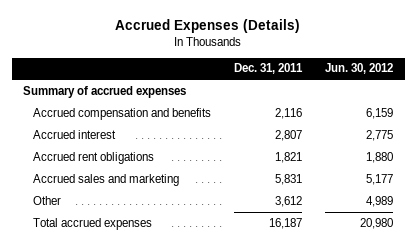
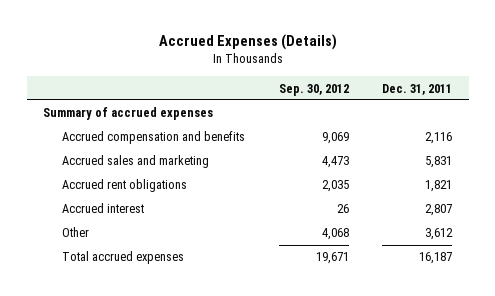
- | Dec. 31, 2011 | Jun. 30, 2012
+ | Sep. 30, 2012 | Dec. 31, 2011
moved down: Accrued rent obligations | 2,035 | 1,821
moved down: Accrued interest | 26 | 2,807

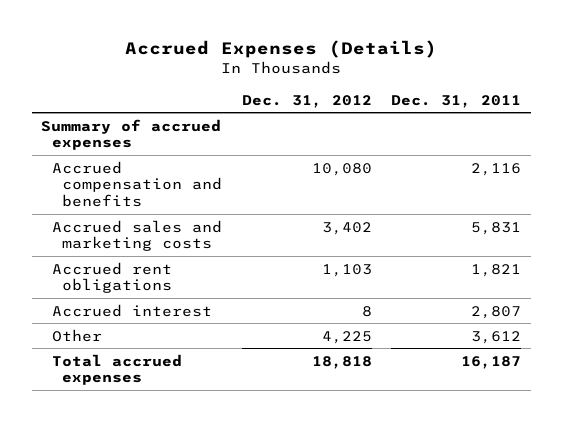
- | Sep. 30, 2012 | Dec. 31, 2011
+ | Dec. 31, 2012 | Dec. 31, 2011
- Accrued sales and marketing | 4,473 | 5,831
+ Accrued sales and marketing costs | 3,402 | 5,831

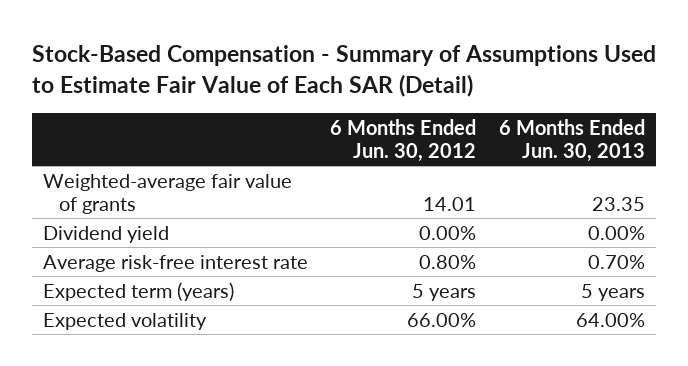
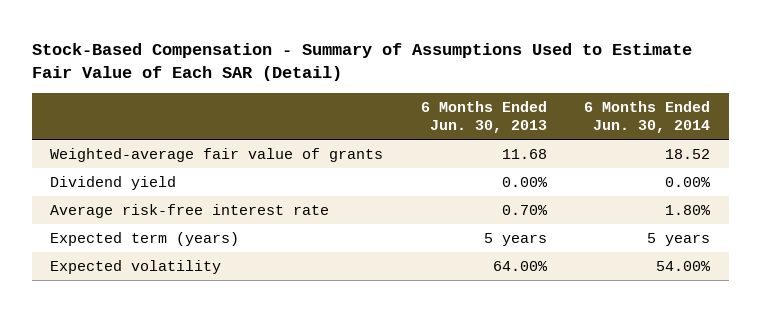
- | 6 Months Ended Jun. 30, 2012 | 6 Months Ended Jun. 30, 2013
+ | 6 Months Ended Jun. 30, 2013 | 6 Months Ended Jun. 30, 2014
- Weighted-average fair value of grants | 14.01 | 23.35
+ Weighted-average fair value of grants | 11.68 | 18.52

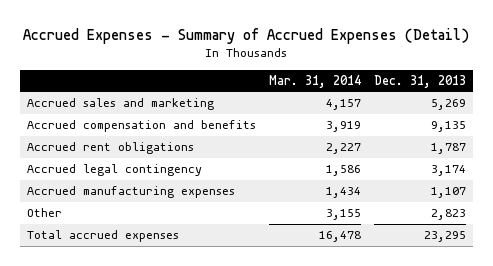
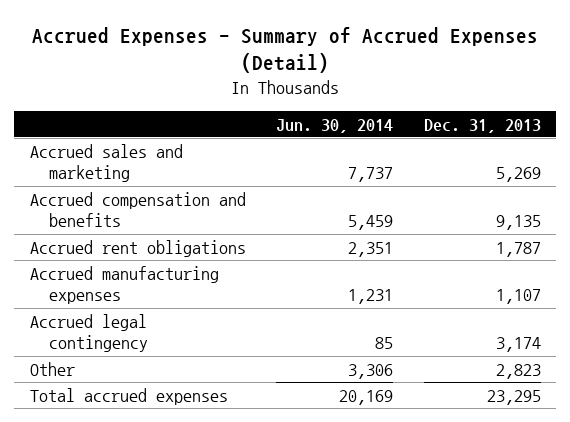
- | Mar. 31, 2014 | Dec. 31, 2013
+ | Jun. 30, 2014 | Dec. 31, 2013
moved down: Accrued legal contingency | 85 | 3,174

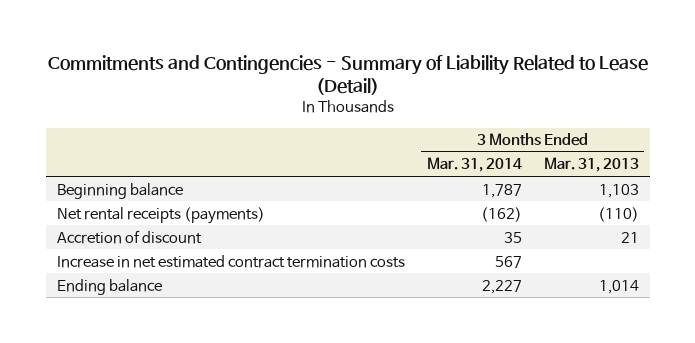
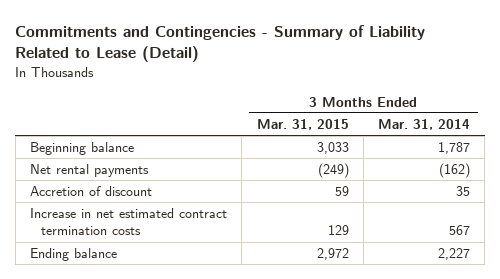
- | 3 Months Ended Mar. 31, 2014 | 3 Months Ended Mar. 31, 2013
+ | 3 Months Ended Mar. 31, 2015 | 3 Months Ended Mar. 31, 2014
- Net rental receipts (payments) | (162) | (110)
+ Net rental payments | (249) | (162)

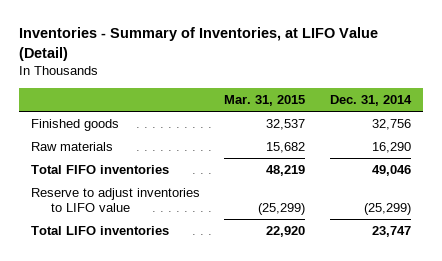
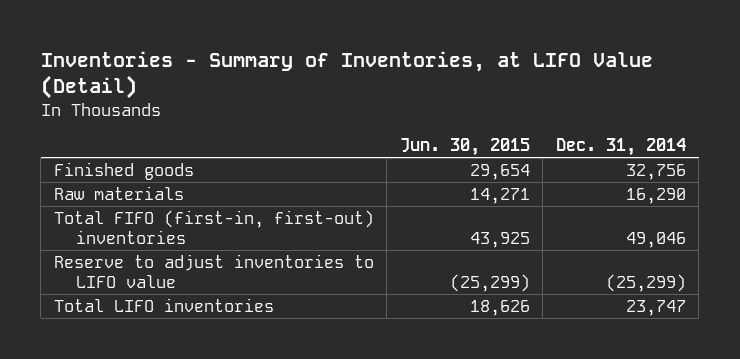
- | Mar. 31, 2015 | Dec. 31, 2014
+ | Jun. 30, 2015 | Dec. 31, 2014
- Total FIFO inventories | 48,219 | 49,046
+ Total FIFO (first-in, first-out) inventories | 43,925 | 49,046

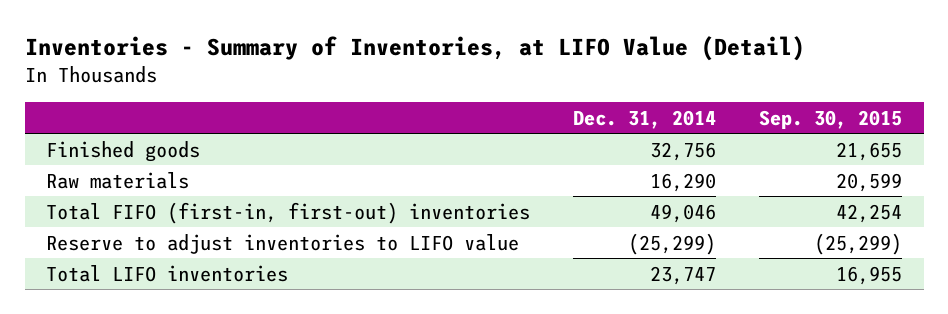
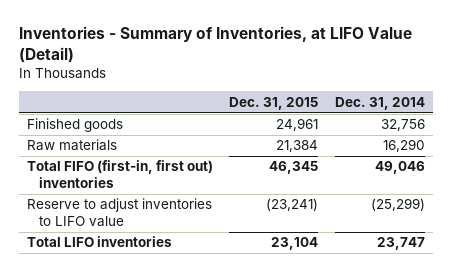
- | Dec. 31, 2014 | Sep. 30, 2015
+ | Dec. 31, 2015 | Dec. 31, 2014
- Total FIFO (first-in, first-out) inventories | 49,046 | 42,254
+ Total FIFO (first-in, first out) inventories | 46,345 | 49,046

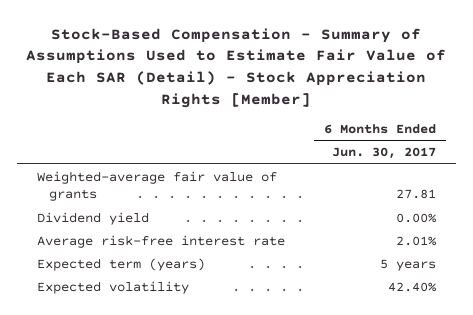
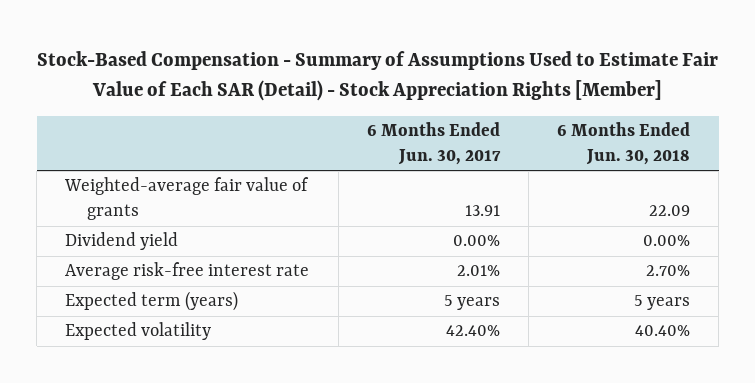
- | 6 Months Ended Jun. 30, 2017
+ | 6 Months Ended Jun. 30, 2017 | 6 Months Ended Jun. 30, 2018
- Weighted-average fair value of grants | 27.81
+ Weighted-average fair value of grants | 13.91 | 22.09

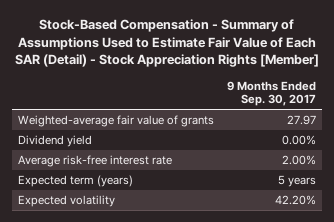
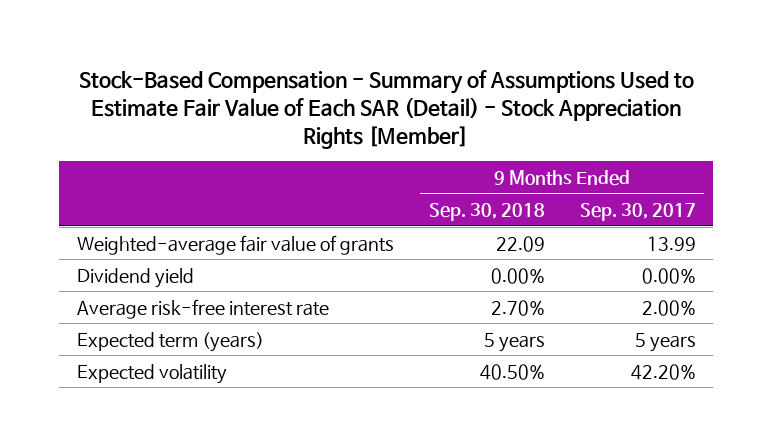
- | 9 Months Ended Sep. 30, 2017
+ | 9 Months Ended Sep. 30, 2018 | 9 Months Ended Sep. 30, 2017
- Weighted-average fair value of grants | 27.97
+ Weighted-average fair value of grants | 22.09 | 13.99

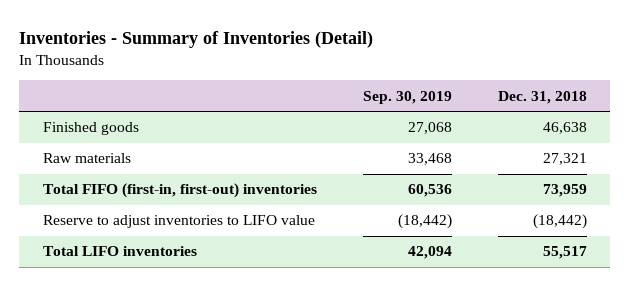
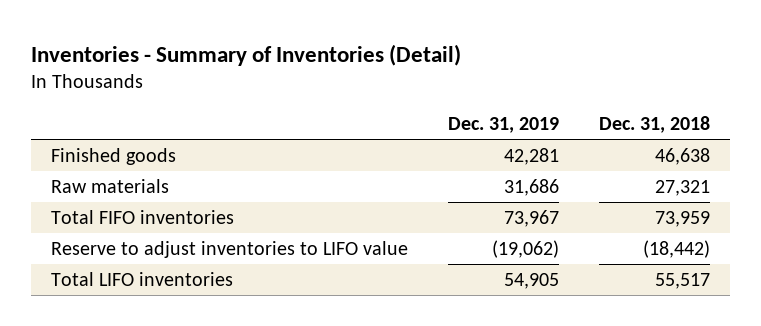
- | Sep. 30, 2019 | Dec. 31, 2018
+ | Dec. 31, 2019 | Dec. 31, 2018
- Total FIFO (first-in, first-out) inventories | 60,536 | 73,959
+ Total FIFO inventories | 73,967 | 73,959

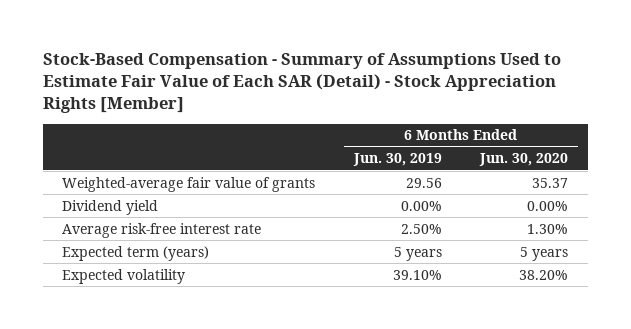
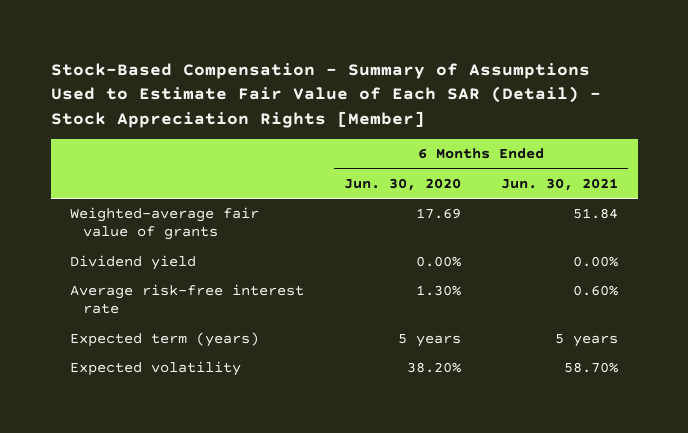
- | 6 Months Ended Jun. 30, 2019 | 6 Months Ended Jun. 30, 2020
+ | 6 Months Ended Jun. 30, 2020 | 6 Months Ended Jun. 30, 2021
- Weighted-average fair value of grants | 29.56 | 35.37
+ Weighted-average fair value of grants | 17.69 | 51.84

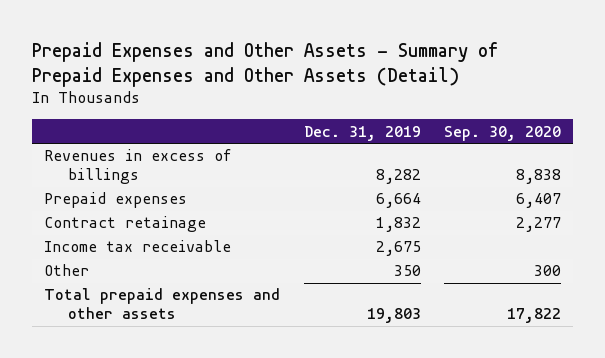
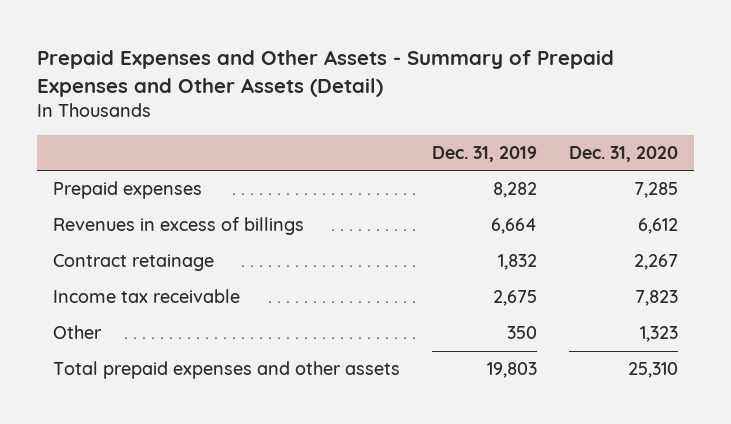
- | Dec. 31, 2019 | Sep. 30, 2020
+ | Dec. 31, 2019 | Dec. 31, 2020
- Revenues in excess of billings | 8,282 | 8,838
- Prepaid expenses | 6,664 | 6,407
+ Prepaid expenses | 8,282 | 7,285
+ Revenues in excess of billings | 6,664 | 6,612

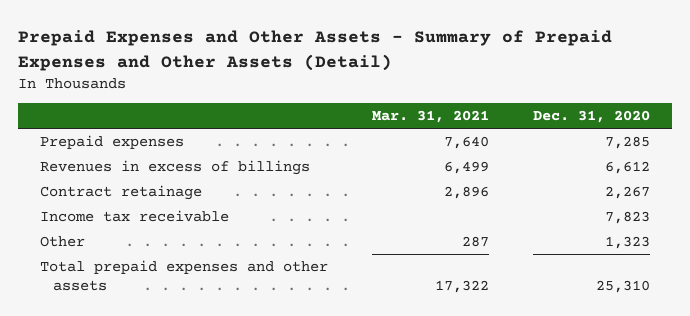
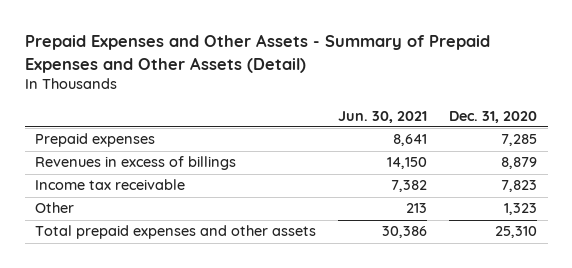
- | Mar. 31, 2021 | Dec. 31, 2020
+ | Jun. 30, 2021 | Dec. 31, 2020
- Revenues in excess of billings | 6,499 | 6,612
- Contract retainage | 2,896 | 2,267
+ Revenues in excess of billings | 14,150 | 8,879

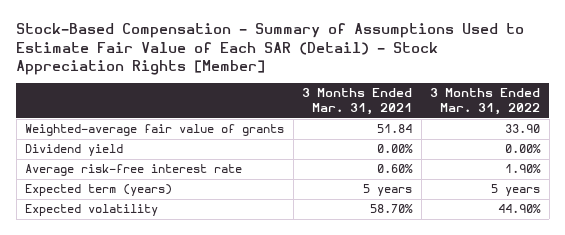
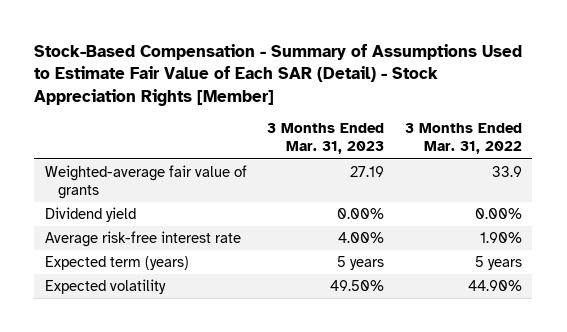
- | 3 Months Ended Mar. 31, 2021 | 3 Months Ended Mar. 31, 2022
+ | 3 Months Ended Mar. 31, 2023 | 3 Months Ended Mar. 31, 2022
- Weighted-average fair value of grants | 51.84 | 33.90
+ Weighted-average fair value of grants | 27.19 | 33.9

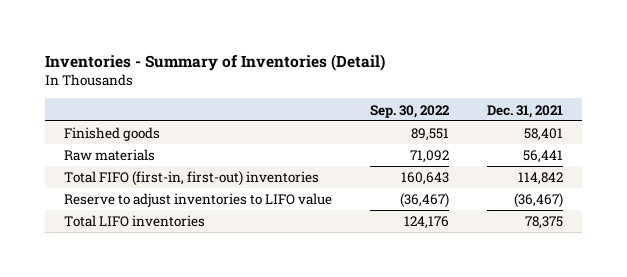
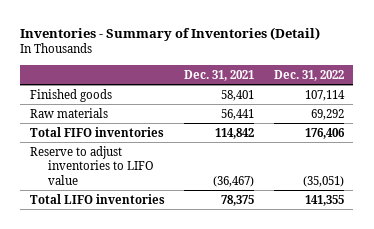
- | Sep. 30, 2022 | Dec. 31, 2021
+ | Dec. 31, 2021 | Dec. 31, 2022
- Total FIFO (first-in, first-out) inventories | 160,643 | 114,842
+ Total FIFO inventories | 114,842 | 176,406

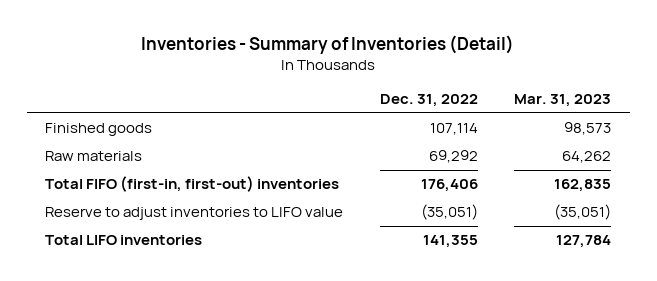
- | Dec. 31, 2021 | Dec. 31, 2022
+ | Dec. 31, 2022 | Mar. 31, 2023
- Total FIFO inventories | 114,842 | 176,406
+ Total FIFO (first-in, first-out) inventories | 176,406 | 162,835

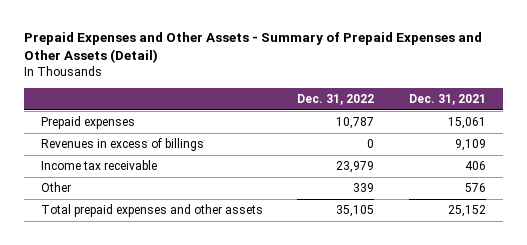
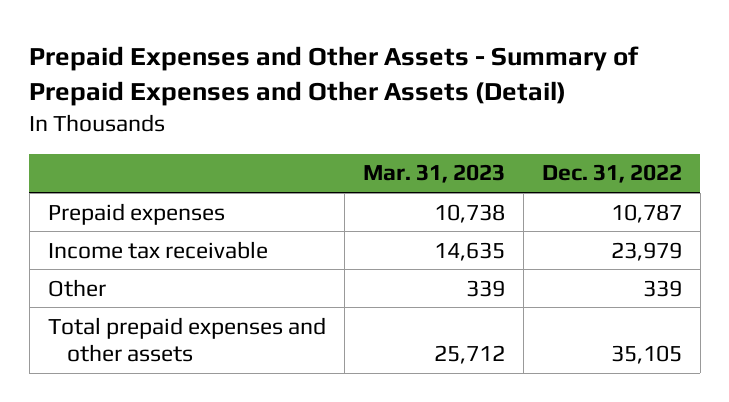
- | Dec. 31, 2022 | Dec. 31, 2021
+ | Mar. 31, 2023 | Dec. 31, 2022
- Revenues in excess of billings | 0 | 9,109

